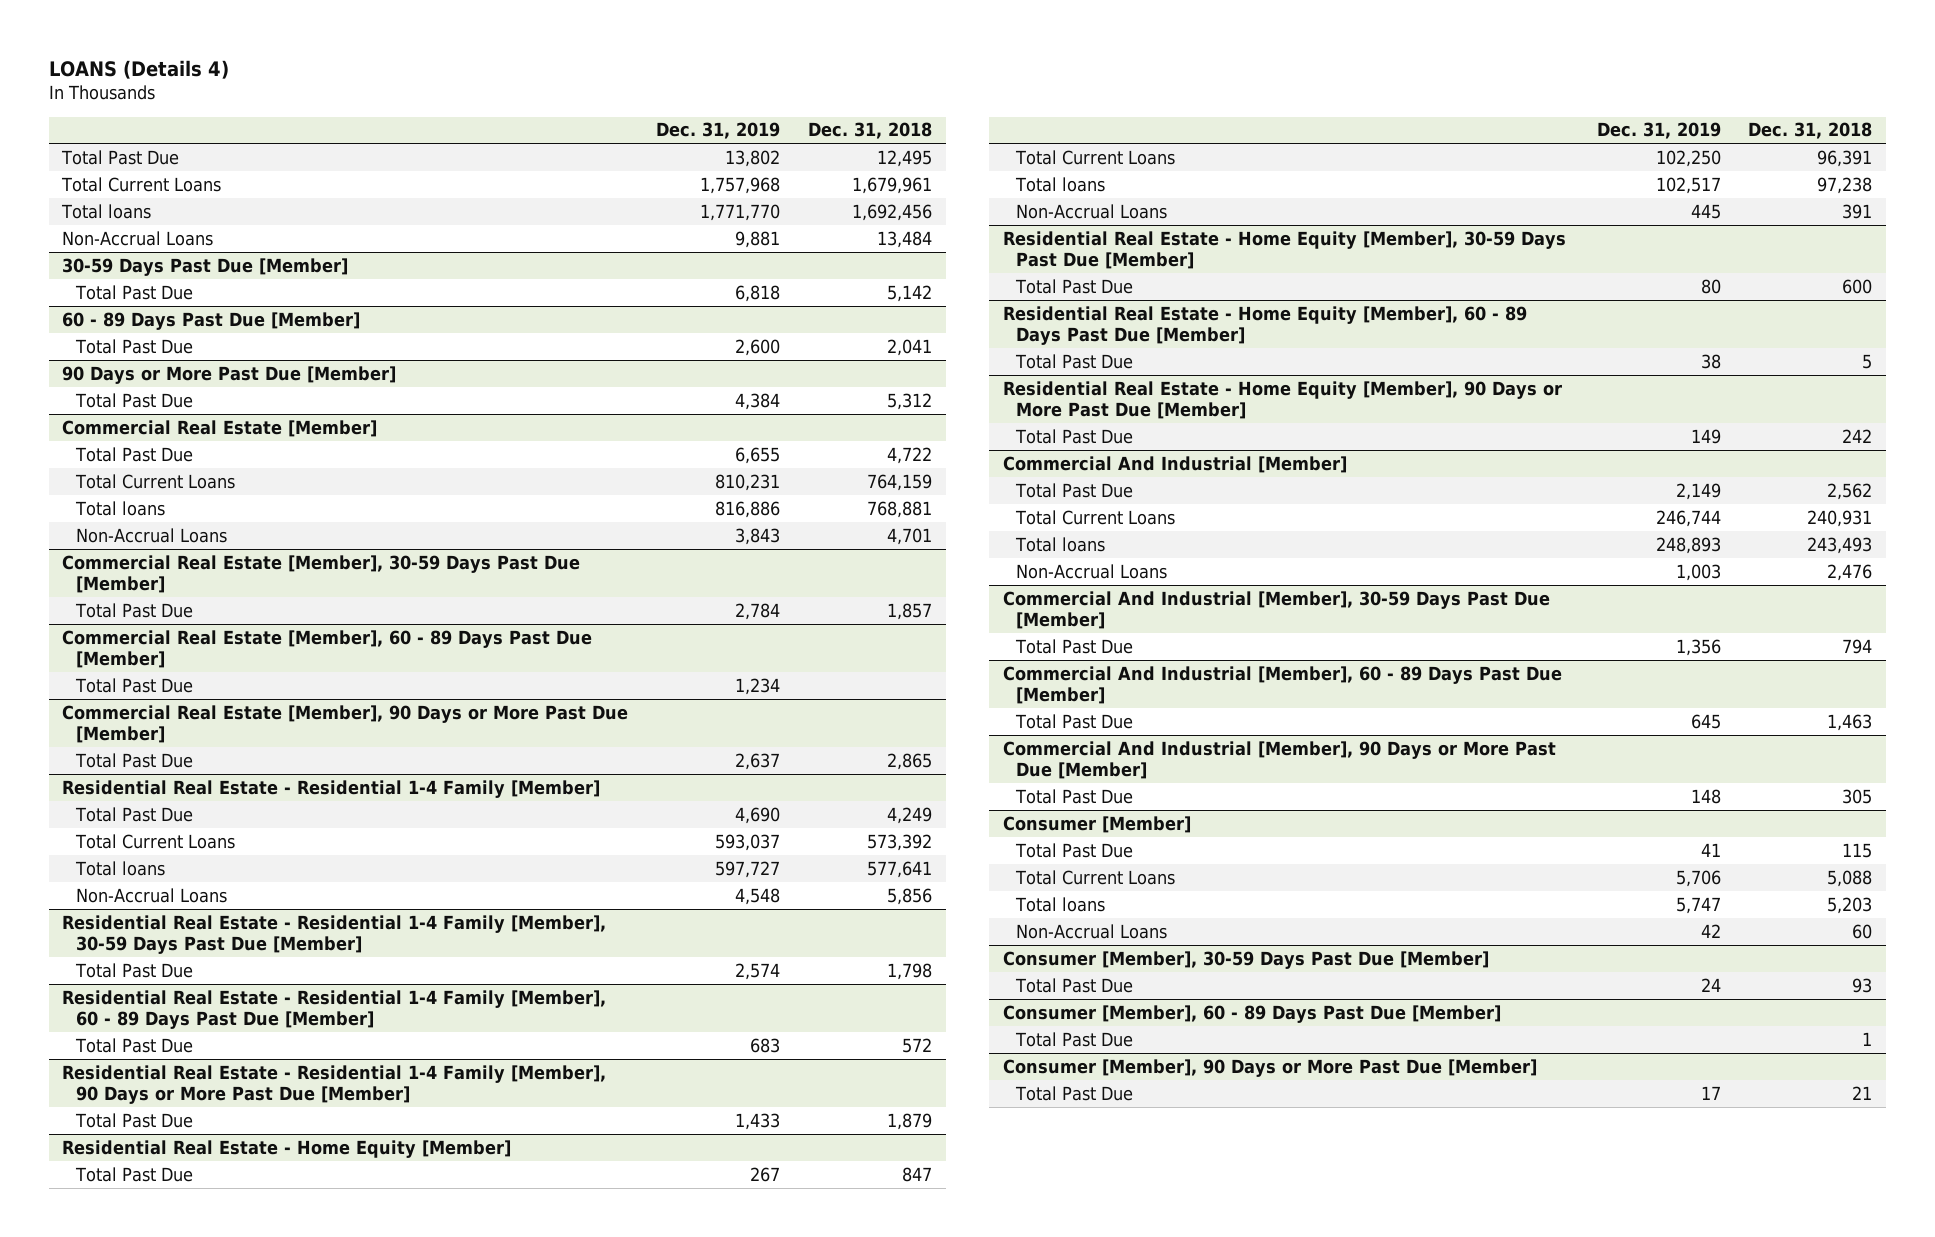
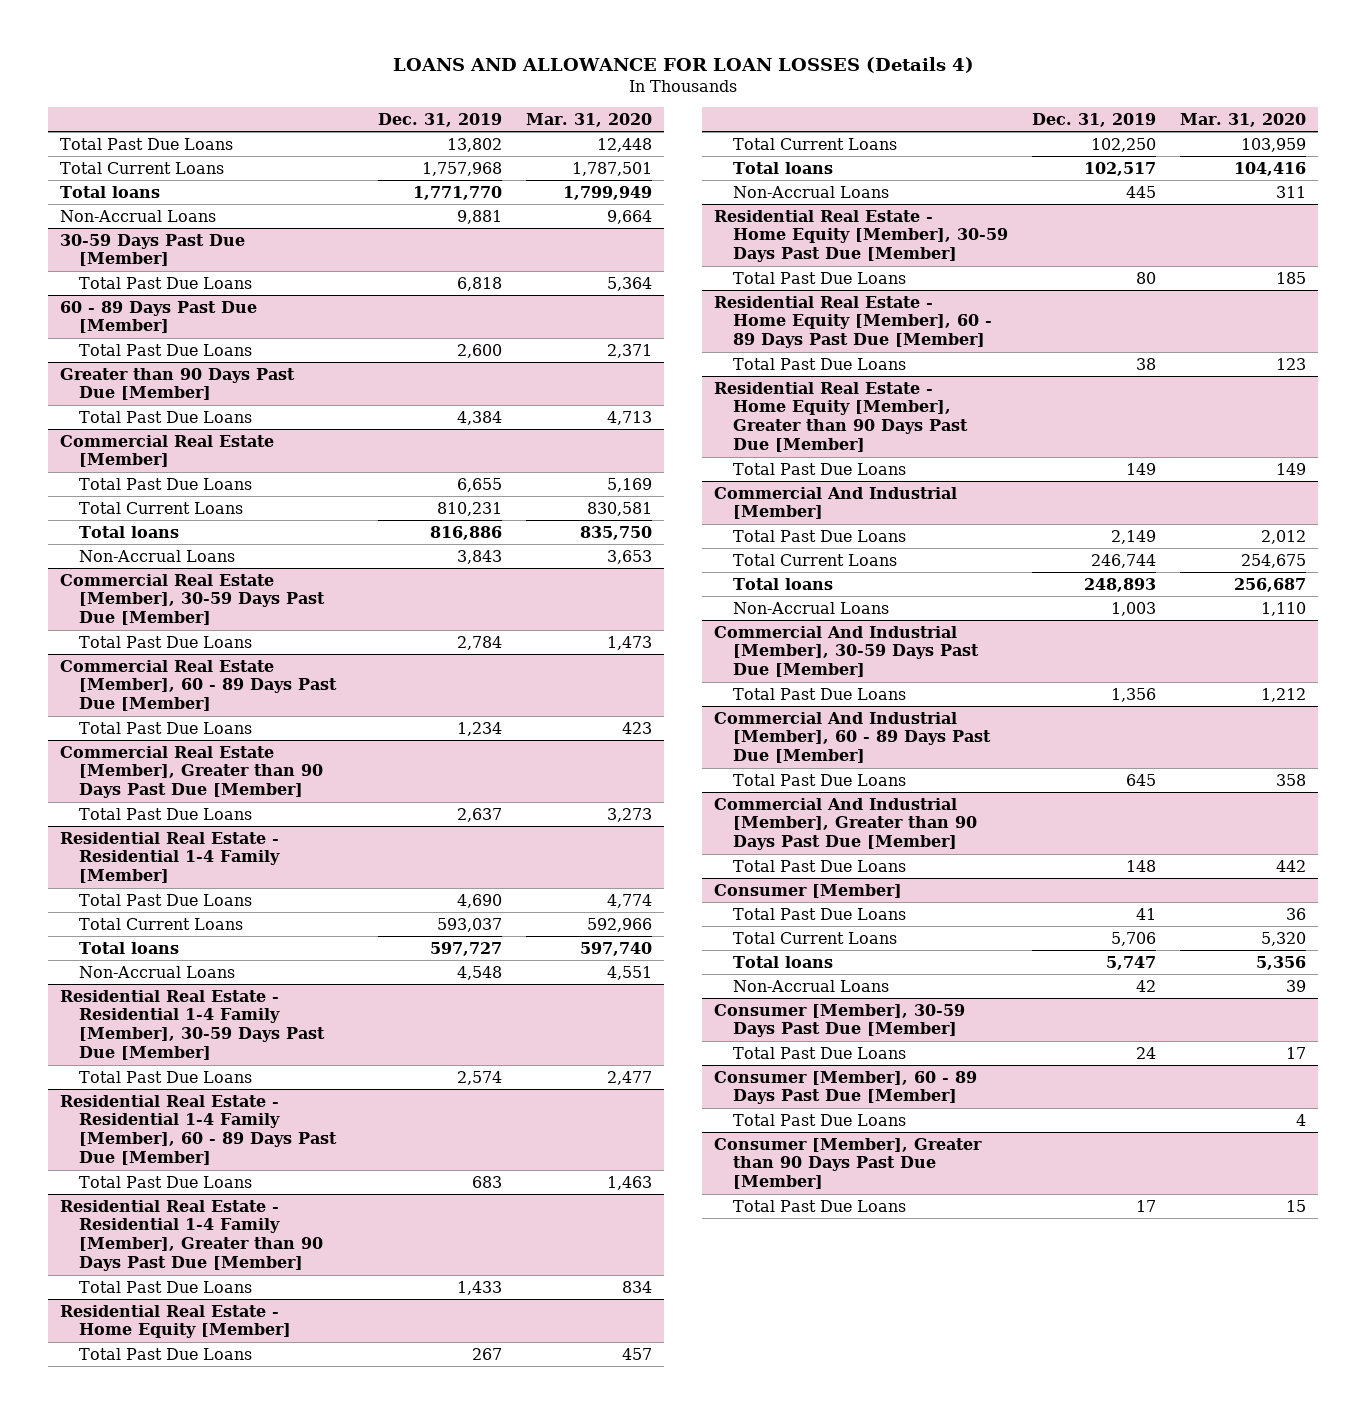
- LOANS (Details 4)
+ LOANS AND ALLOWANCE FOR LOAN LOSSES (Details 4)
- | Dec. 31, 2019 | Dec. 31, 2018
+ | Dec. 31, 2019 | Mar. 31, 2020
- Total Past Due | 13,802 | 12,495
+ Total Past Due Loans | 13,802 | 12,448
@ 30-59 Days Past Due [Member]
- Total Past Due | 6,818 | 5,142
+ Total Past Due Loans | 6,818 | 5,364
@ 60 - 89 Days Past Due [Member]
- Total Past Due | 2,600 | 2,041
- 90 Days or More Past Due [Member]
- Total Past Due | 4,384 | 5,312
@ 60 - 89 Days Past Due [Member]
+ Total Past Due Loans | 2,600 | 2,371
+ Greater than 90 Days Past Due [Member]
+ Total Past Due Loans | 4,384 | 4,713
@ Commercial Real Estate [Member]
- Total Past Due | 6,655 | 4,722
+ Total Past Due Loans | 6,655 | 5,169
@ Commercial Real Estate [Member], 30-59 Days Past Due [Member]
- Total Past Due | 2,784 | 1,857
+ Total Past Due Loans | 2,784 | 1,473
@ Commercial Real Estate [Member], 60 - 89 Days Past Due [Member]
- Total Past Due | 1,234 |
- Commercial Real Estate [Member], 90 Days or More Past Due [Member]
- Total Past Due | 2,637 | 2,865
@ Commercial Real Estate [Member], 60 - 89 Days Past Due [Member]
+ Total Past Due Loans | 1,234 | 423
+ Commercial Real Estate [Member], Greater than 90 Days Past Due [Member]
+ Total Past Due Loans | 2,637 | 3,273
@ Residential Real Estate - Residential 1-4 Family [Member]
- Total Past Due | 4,690 | 4,249
+ Total Past Due Loans | 4,690 | 4,774
@ Residential Real Estate - Residential 1-4 Family [Member], 30-59 Days Past Due [Member]
- Total Past Due | 2,574 | 1,798
+ Total Past Due Loans | 2,574 | 2,477
@ Residential Real Estate - Residential 1-4 Family [Member], 60 - 89 Days Past Due [Member]
- Total Past Due | 683 | 572
- Residential Real Estate - Residential 1-4 Family [Member], 90 Days or More Past Due [Member]
- Total Past Due | 1,433 | 1,879
@ Residential Real Estate - Residential 1-4 Family [Member], 60 - 89 Days Past Due [Member]
+ Total Past Due Loans | 683 | 1,463
+ Residential Real Estate - Residential 1-4 Family [Member], Greater than 90 Days Past Due [Member]
+ Total Past Due Loans | 1,433 | 834
@ Residential Real Estate - Home Equity [Member]
- Total Past Due | 267 | 847
+ Total Past Due Loans | 267 | 457
@ Residential Real Estate - Home Equity [Member], 30-59 Days Past Due [Member]
- Total Past Due | 80 | 600
+ Total Past Due Loans | 80 | 185
@ Residential Real Estate - Home Equity [Member], 60 - 89 Days Past Due [Member]
- Total Past Due | 38 | 5
- Residential Real Estate - Home Equity [Member], 90 Days or More Past Due [Member]
- Total Past Due | 149 | 242
@ Residential Real Estate - Home Equity [Member], 60 - 89 Days Past Due [Member]
+ Total Past Due Loans | 38 | 123
+ Residential Real Estate - Home Equity [Member], Greater than 90 Days Past Due [Member]
+ Total Past Due Loans | 149 | 149
@ Commercial And Industrial [Member]
- Total Past Due | 2,149 | 2,562
+ Total Past Due Loans | 2,149 | 2,012
@ Commercial And Industrial [Member], 30-59 Days Past Due [Member]
- Total Past Due | 1,356 | 794
+ Total Past Due Loans | 1,356 | 1,212
@ Commercial And Industrial [Member], 60 - 89 Days Past Due [Member]
- Total Past Due | 645 | 1,463
- Commercial And Industrial [Member], 90 Days or More Past Due [Member]
- Total Past Due | 148 | 305
@ Commercial And Industrial [Member], 60 - 89 Days Past Due [Member]
+ Total Past Due Loans | 645 | 358
+ Commercial And Industrial [Member], Greater than 90 Days Past Due [Member]
+ Total Past Due Loans | 148 | 442
@ Consumer [Member]
- Total Past Due | 41 | 115
+ Total Past Due Loans | 41 | 36
@ Consumer [Member], 30-59 Days Past Due [Member]
- Total Past Due | 24 | 93
+ Total Past Due Loans | 24 | 17
@ Consumer [Member], 60 - 89 Days Past Due [Member]
- Total Past Due | | 1
- Consumer [Member], 90 Days or More Past Due [Member]
- Total Past Due | 17 | 21
@ Consumer [Member], 60 - 89 Days Past Due [Member]
+ Total Past Due Loans | | 4
+ Consumer [Member], Greater than 90 Days Past Due [Member]
+ Total Past Due Loans | 17 | 15

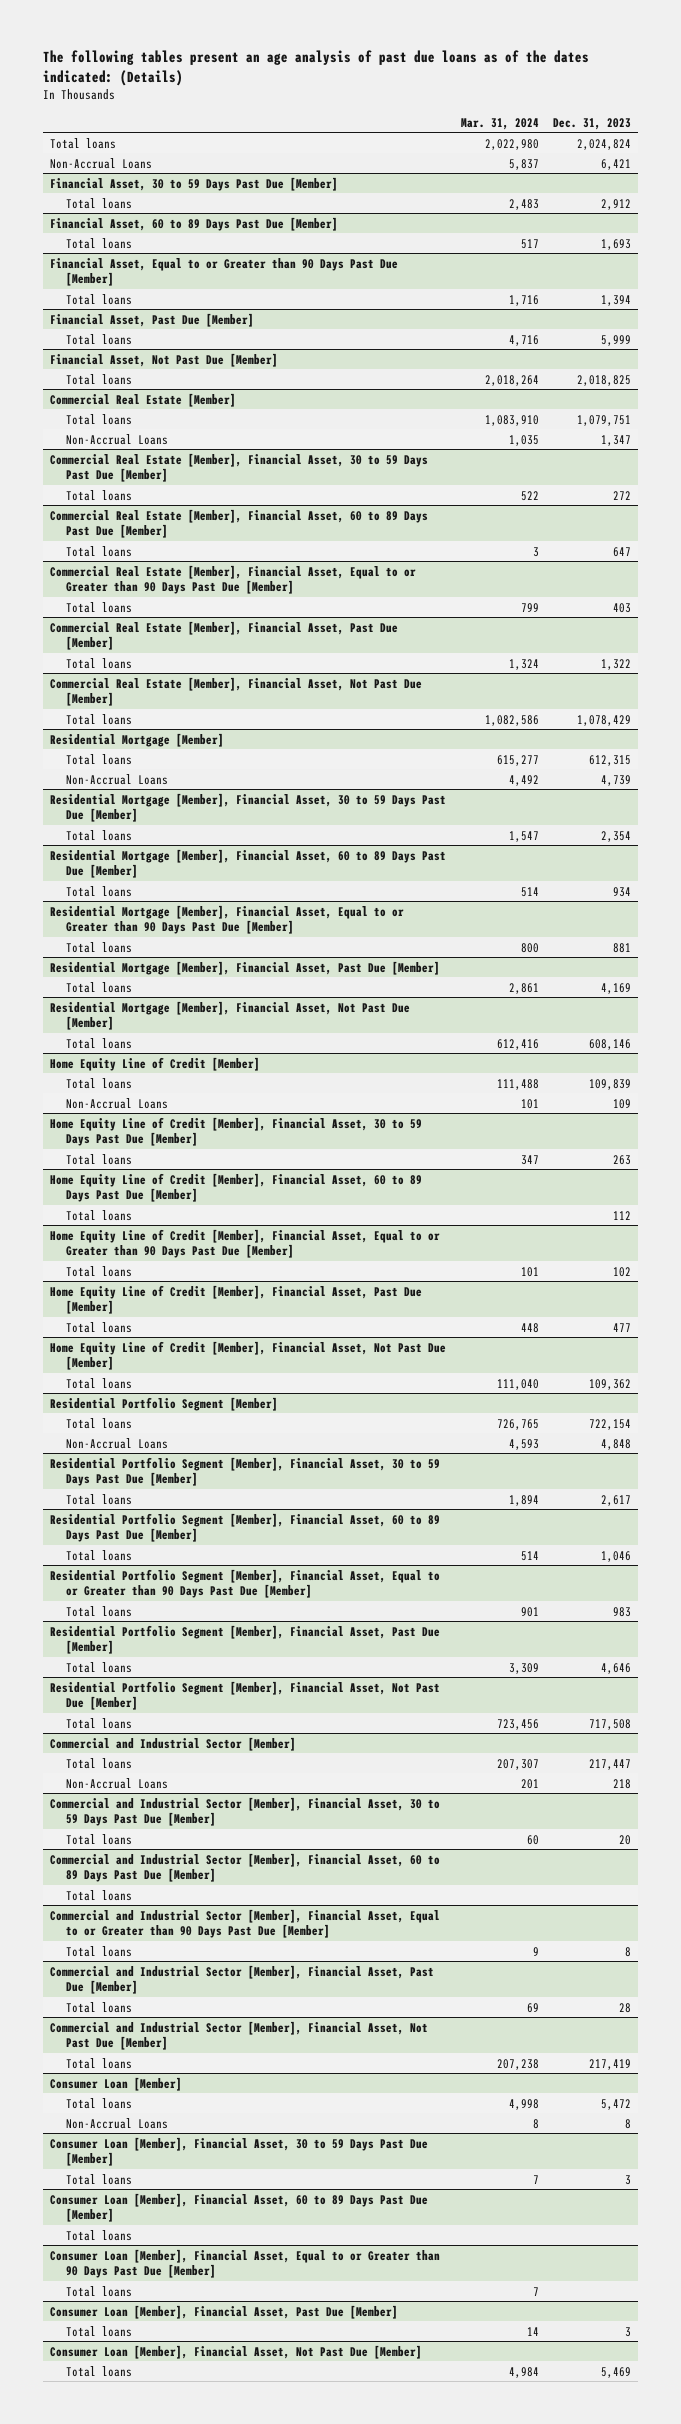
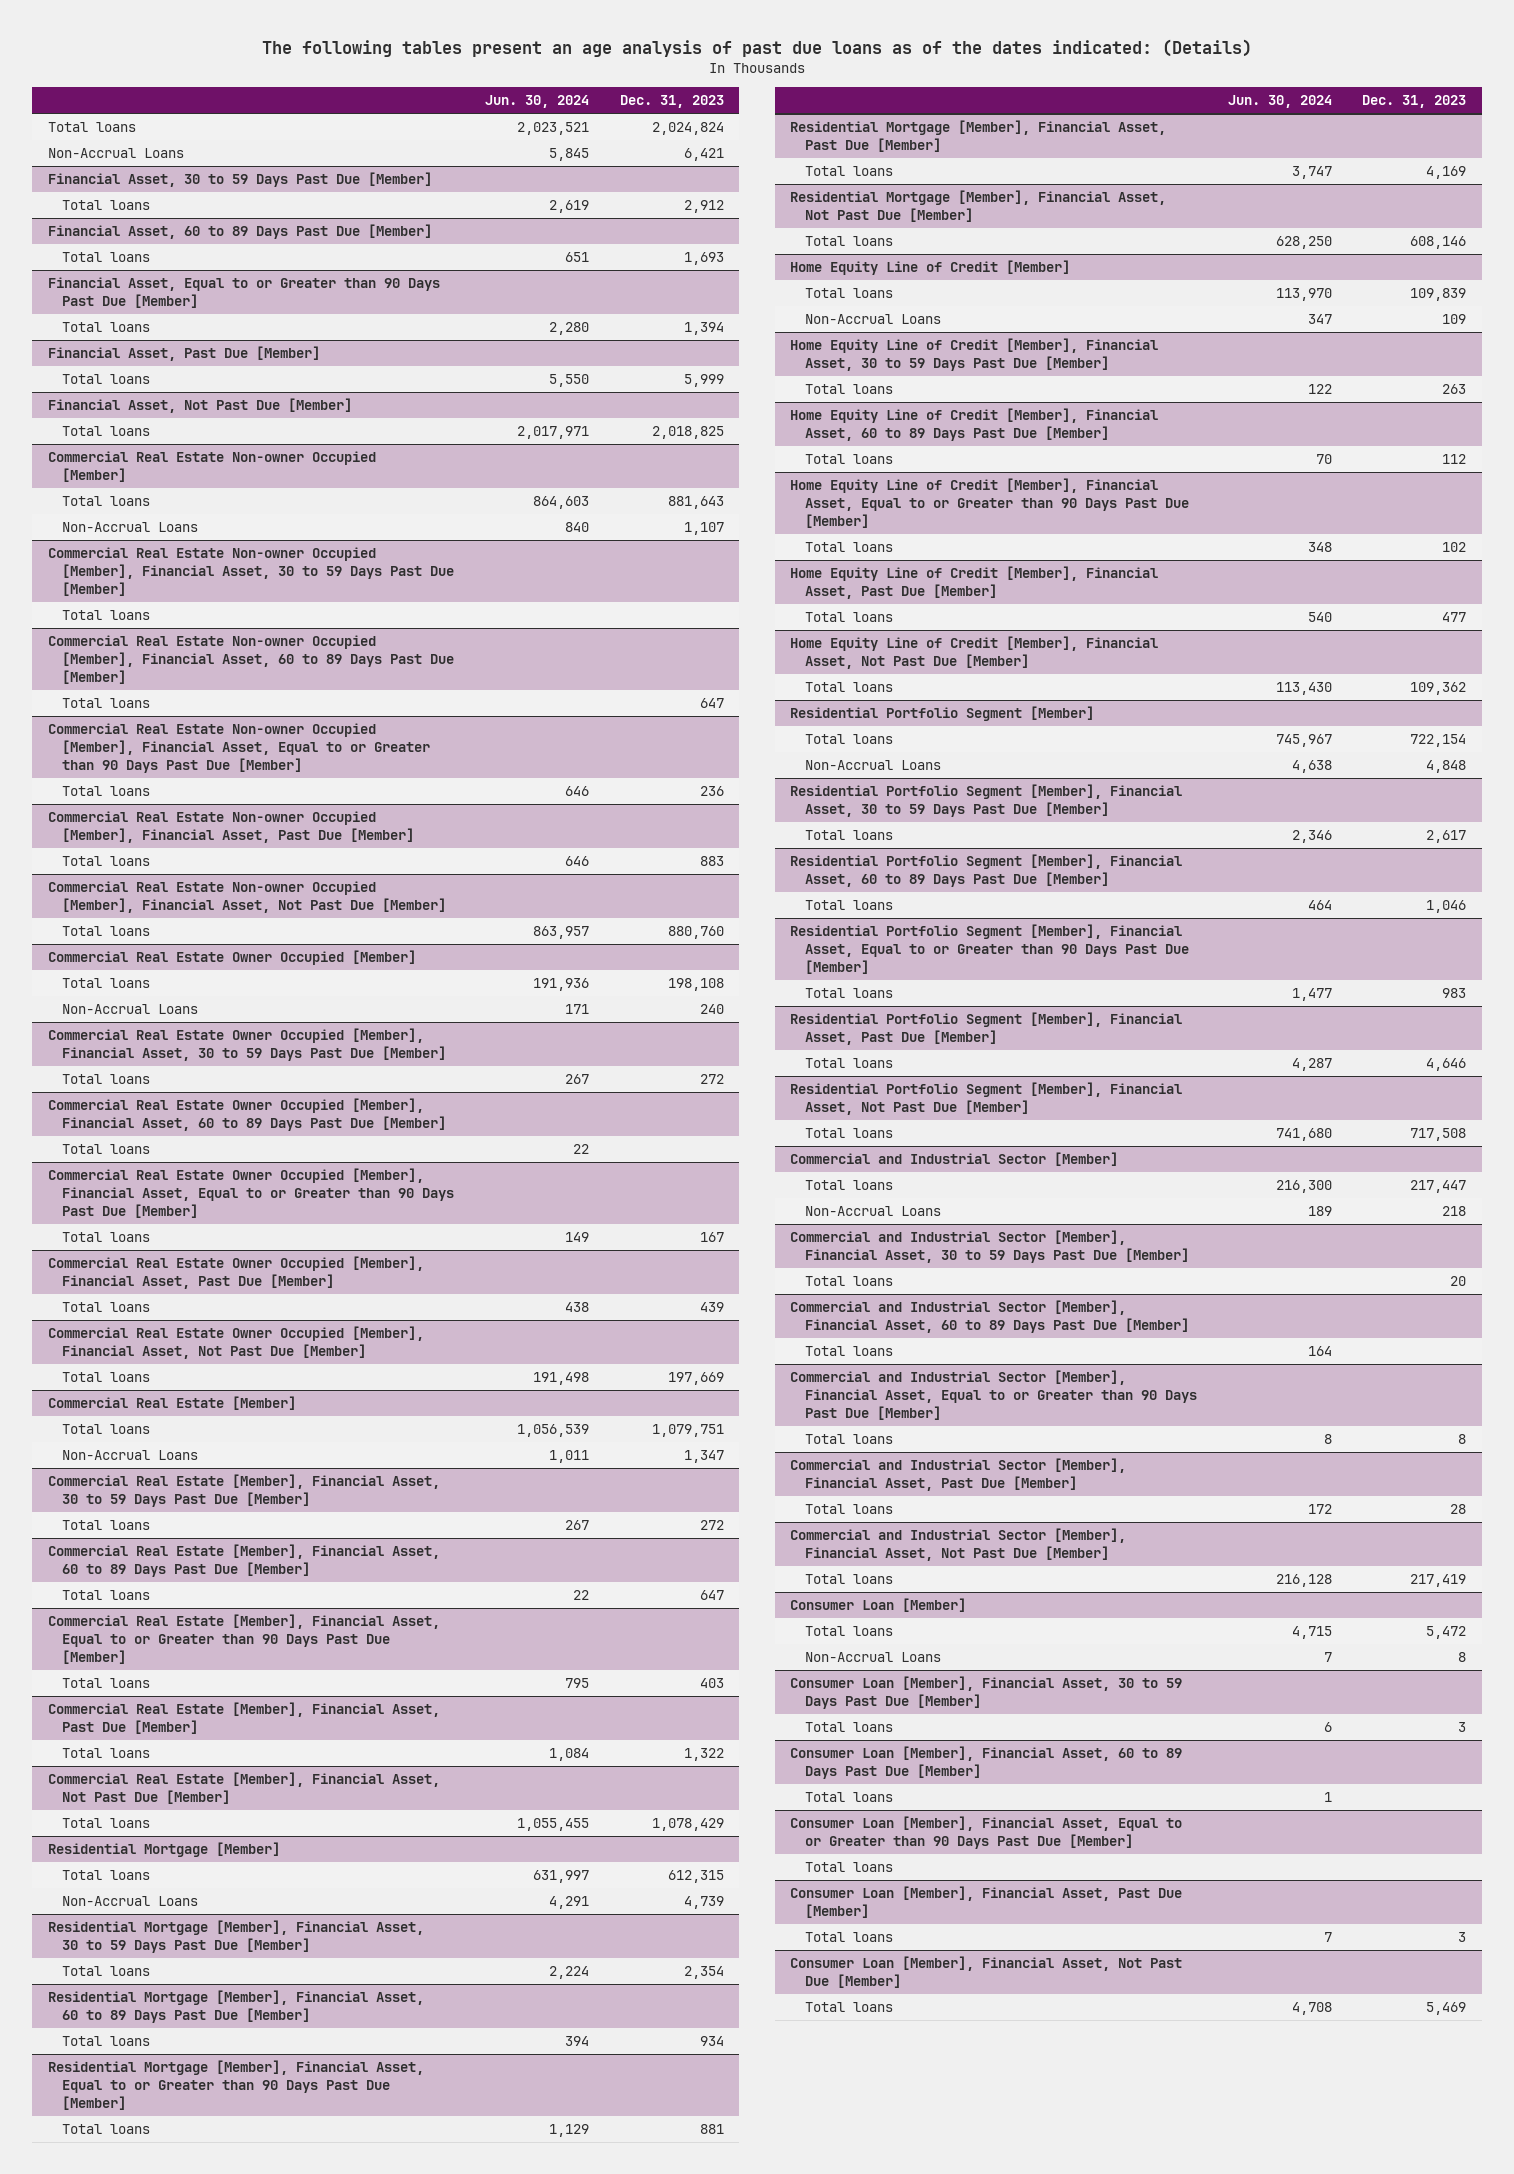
- | Mar. 31, 2024 | Dec. 31, 2023
+ | Jun. 30, 2024 | Dec. 31, 2023
+ Commercial Real Estate Non-owner Occupied [Member]
+ Total loans | 864,603 | 881,643
+ Non-Accrual Loans | 840 | 1,107
+ Commercial Real Estate Non-owner Occupied [Member], Financial Asset, 30 to 59 Days Past Due [Member]
+ Total loans
+ Commercial Real Estate Non-owner Occupied [Member], Financial Asset, 60 to 89 Days Past Due [Member]
+ Total loans | | 647
+ Commercial Real Estate Non-owner Occupied [Member], Financial Asset, Equal to or Greater than 90 Days Past Due [Member]
+ Total loans | 646 | 236
+ Commercial Real Estate Non-owner Occupied [Member], Financial Asset, Past Due [Member]
+ Total loans | 646 | 883
+ Commercial Real Estate Non-owner Occupied [Member], Financial Asset, Not Past Due [Member]
+ Total loans | 863,957 | 880,760
+ Commercial Real Estate Owner Occupied [Member]
+ Total loans | 191,936 | 198,108
+ Non-Accrual Loans | 171 | 240
+ Commercial Real Estate Owner Occupied [Member], Financial Asset, 30 to 59 Days Past Due [Member]
+ Total loans | 267 | 272
+ Commercial Real Estate Owner Occupied [Member], Financial Asset, 60 to 89 Days Past Due [Member]
+ Total loans | 22 |
+ Commercial Real Estate Owner Occupied [Member], Financial Asset, Equal to or Greater than 90 Days Past Due [Member]
+ Total loans | 149 | 167
+ Commercial Real Estate Owner Occupied [Member], Financial Asset, Past Due [Member]
+ Total loans | 438 | 439
+ Commercial Real Estate Owner Occupied [Member], Financial Asset, Not Past Due [Member]
+ Total loans | 191,498 | 197,669

